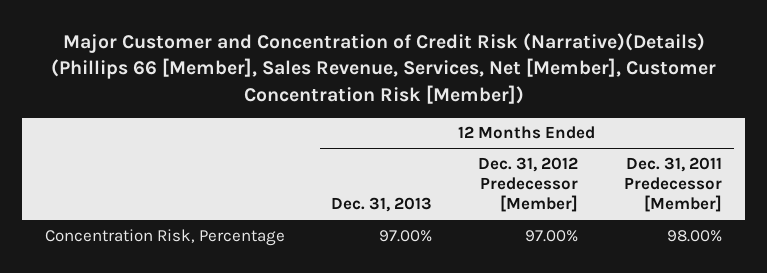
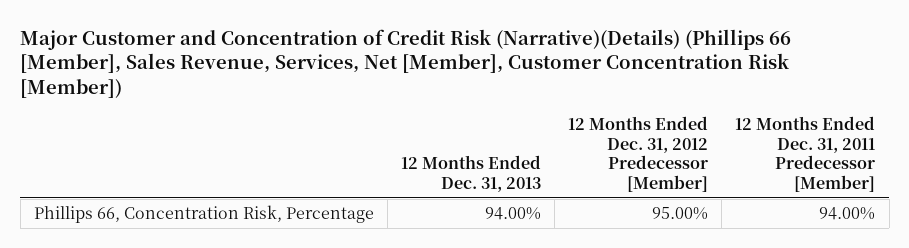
- Concentration Risk, Percentage | 97.00% | 97.00% | 98.00%
+ Phillips 66, Concentration Risk, Percentage | 94.00% | 95.00% | 94.00%

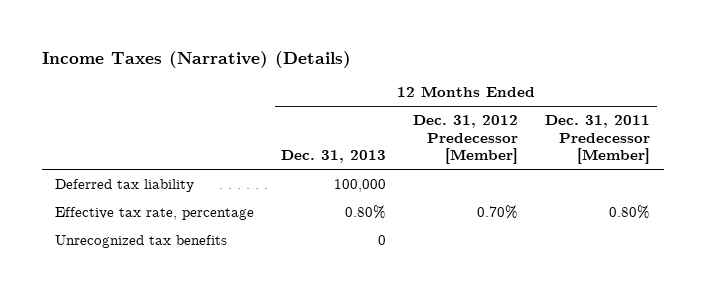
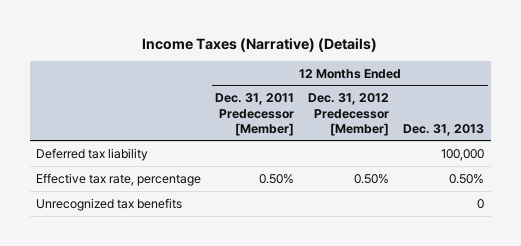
- | 12 Months Ended Dec. 31, 2013 | 12 Months Ended Dec. 31, 2012 Predecessor [Member] | 12 Months Ended Dec. 31, 2011 Predecessor [Member]
+ | 12 Months Ended Dec. 31, 2011 Predecessor [Member] | 12 Months Ended Dec. 31, 2012 Predecessor [Member] | 12 Months Ended Dec. 31, 2013
- Effective tax rate, percentage | 0.80% | 0.70% | 0.80%
+ Effective tax rate, percentage | 0.50% | 0.50% | 0.50%

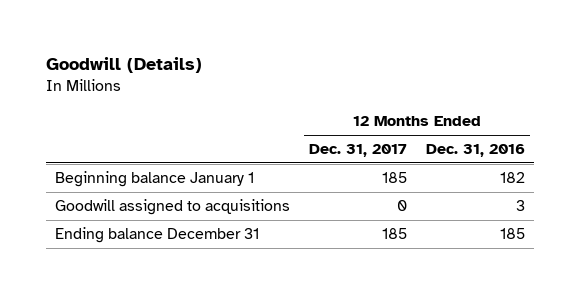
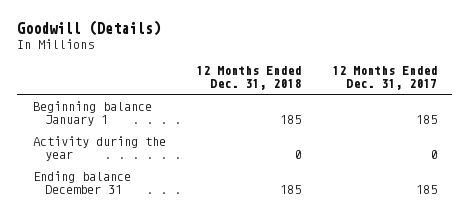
- | 12 Months Ended Dec. 31, 2017 | 12 Months Ended Dec. 31, 2016
+ | 12 Months Ended Dec. 31, 2018 | 12 Months Ended Dec. 31, 2017
- Goodwill assigned to acquisitions | 0 | 3
+ Activity during the year | 0 | 0

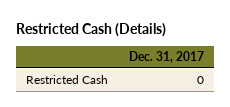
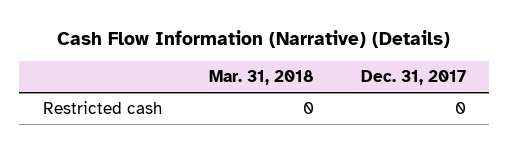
- Restricted Cash (Details)
+ Cash Flow Information (Narrative) (Details)
- | Dec. 31, 2017
+ | Mar. 31, 2018 | Dec. 31, 2017
- Restricted Cash | 0
+ Restricted cash | 0 | 0

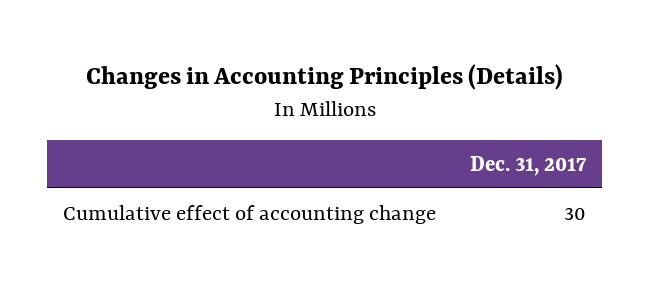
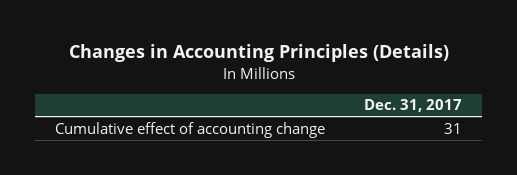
- Cumulative effect of accounting change | 30
+ Cumulative effect of accounting change | 31

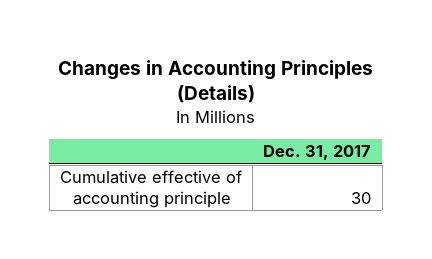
- Cumulative effect of accounting change | 31
+ Cumulative effective of accounting principle | 30

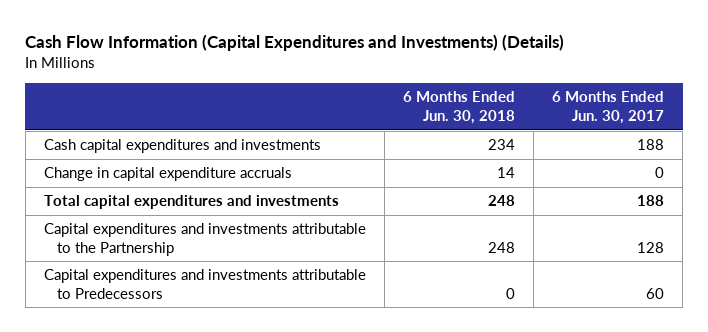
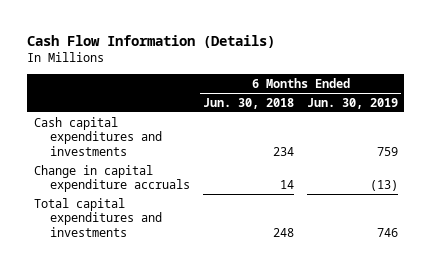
- Cash Flow Information (Capital Expenditures and Investments) (Details)
+ Cash Flow Information (Details)
- | 6 Months Ended Jun. 30, 2018 | 6 Months Ended Jun. 30, 2017
+ | 6 Months Ended Jun. 30, 2018 | 6 Months Ended Jun. 30, 2019
- Capital expenditures and investments attributable to the Partnership | 248 | 128
- Capital expenditures and investments attributable to Predecessors | 0 | 60

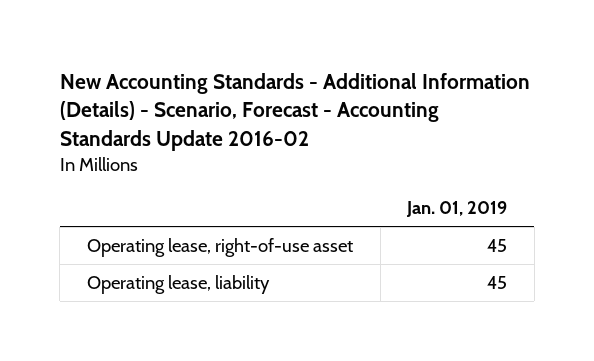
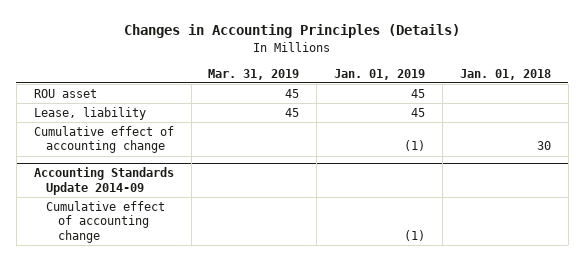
- New Accounting Standards - Additional Information (Details) - Scenario, Forecast - Accounting Standards Update 2016-02
+ Changes in Accounting Principles (Details)
- | Jan. 01, 2019
+ | Mar. 31, 2019 | Jan. 01, 2019 | Jan. 01, 2018
- Operating lease, right-of-use asset | 45
- Operating lease, liability | 45
+ ROU asset | 45 | 45 |
+ Lease, liability | 45 | 45 |
+ Cumulative effect of accounting change | | (1) | 30
+ Accounting Standards Update 2014-09
+ Cumulative effect of accounting change | | (1) |

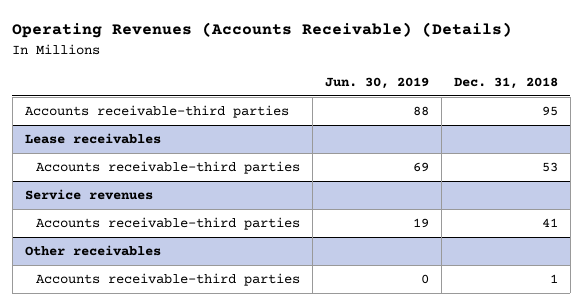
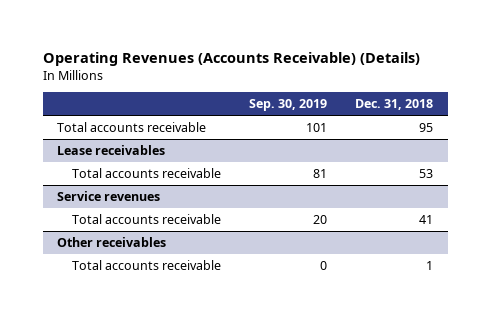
- | Jun. 30, 2019 | Dec. 31, 2018
+ | Sep. 30, 2019 | Dec. 31, 2018
- Accounts receivable-third parties | 88 | 95
+ Total accounts receivable | 101 | 95
@ Lease receivables
- Accounts receivable-third parties | 69 | 53
+ Total accounts receivable | 81 | 53
@ Service revenues
- Accounts receivable-third parties | 19 | 41
+ Total accounts receivable | 20 | 41
@ Other receivables
- Accounts receivable-third parties | 0 | 1
+ Total accounts receivable | 0 | 1

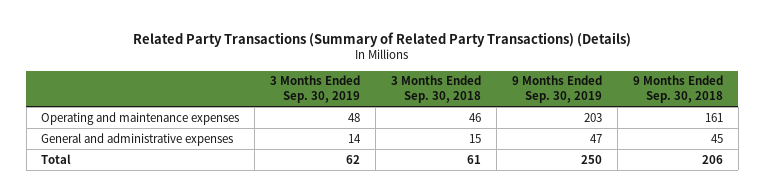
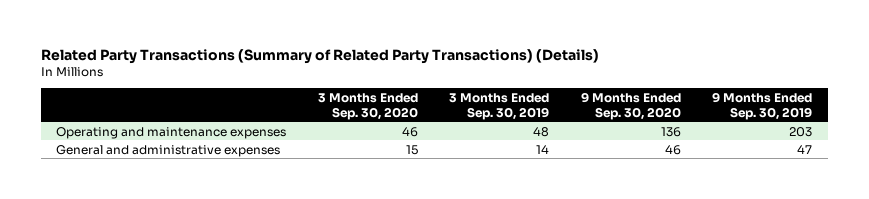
- | 3 Months Ended Sep. 30, 2019 | 3 Months Ended Sep. 30, 2018 | 9 Months Ended Sep. 30, 2019 | 9 Months Ended Sep. 30, 2018
+ | 3 Months Ended Sep. 30, 2020 | 3 Months Ended Sep. 30, 2019 | 9 Months Ended Sep. 30, 2020 | 9 Months Ended Sep. 30, 2019
- Total | 62 | 61 | 250 | 206

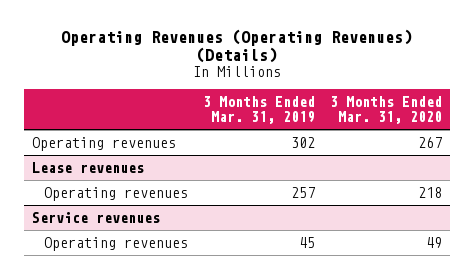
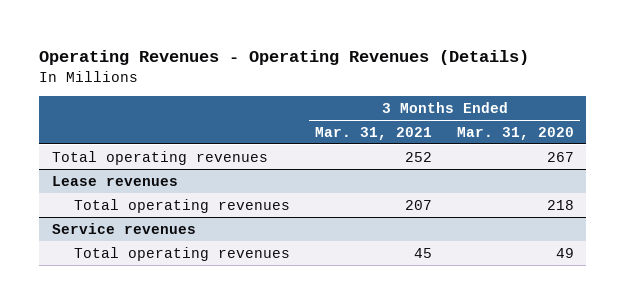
- Operating Revenues (Operating Revenues) (Details)
+ Operating Revenues - Operating Revenues (Details)
- | 3 Months Ended Mar. 31, 2019 | 3 Months Ended Mar. 31, 2020
+ | 3 Months Ended Mar. 31, 2021 | 3 Months Ended Mar. 31, 2020
- Operating revenues | 302 | 267
+ Total operating revenues | 252 | 267
@ Lease revenues
- Operating revenues | 257 | 218
+ Total operating revenues | 207 | 218
@ Service revenues
- Operating revenues | 45 | 49
+ Total operating revenues | 45 | 49

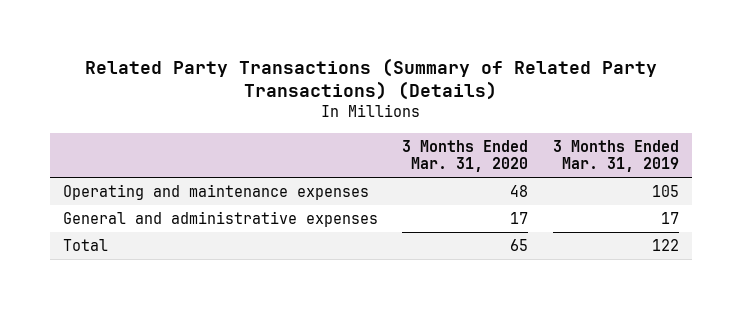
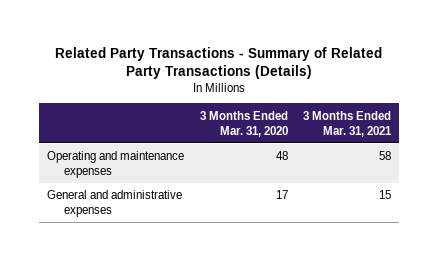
- Related Party Transactions (Summary of Related Party Transactions) (Details)
+ Related Party Transactions - Summary of Related Party Transactions (Details)
- | 3 Months Ended Mar. 31, 2020 | 3 Months Ended Mar. 31, 2019
+ | 3 Months Ended Mar. 31, 2020 | 3 Months Ended Mar. 31, 2021
- Total | 65 | 122

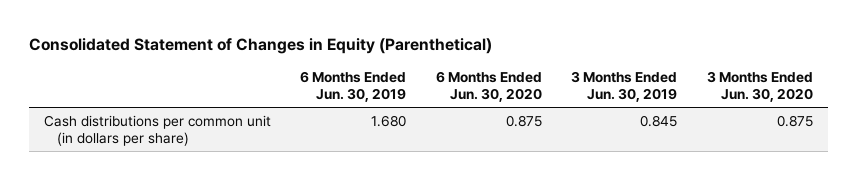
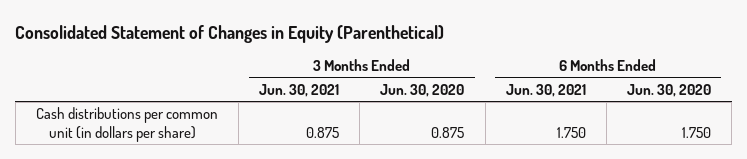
- | 6 Months Ended Jun. 30, 2019 | 6 Months Ended Jun. 30, 2020 | 3 Months Ended Jun. 30, 2019 | 3 Months Ended Jun. 30, 2020
+ | 3 Months Ended Jun. 30, 2021 | 3 Months Ended Jun. 30, 2020 | 6 Months Ended Jun. 30, 2021 | 6 Months Ended Jun. 30, 2020
- Cash distributions per common unit (in dollars per share) | 1.680 | 0.875 | 0.845 | 0.875
+ Cash distributions per common unit (in dollars per share) | 0.875 | 0.875 | 1.750 | 1.750

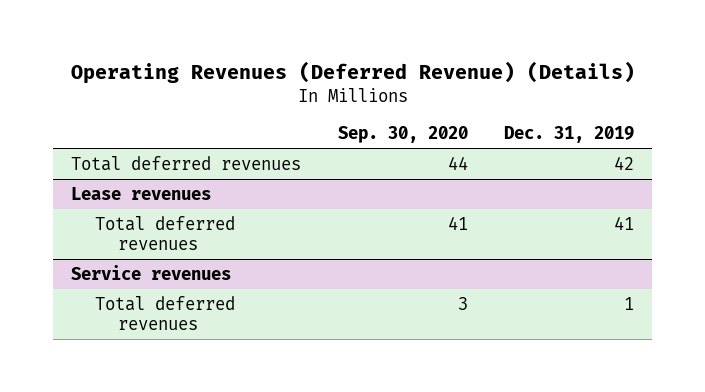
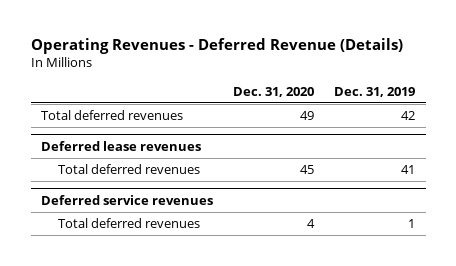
- Operating Revenues (Deferred Revenue) (Details)
+ Operating Revenues - Deferred Revenue (Details)
- | Sep. 30, 2020 | Dec. 31, 2019
+ | Dec. 31, 2020 | Dec. 31, 2019
- Lease revenues
+ Deferred lease revenues
- Service revenues
+ Deferred service revenues

